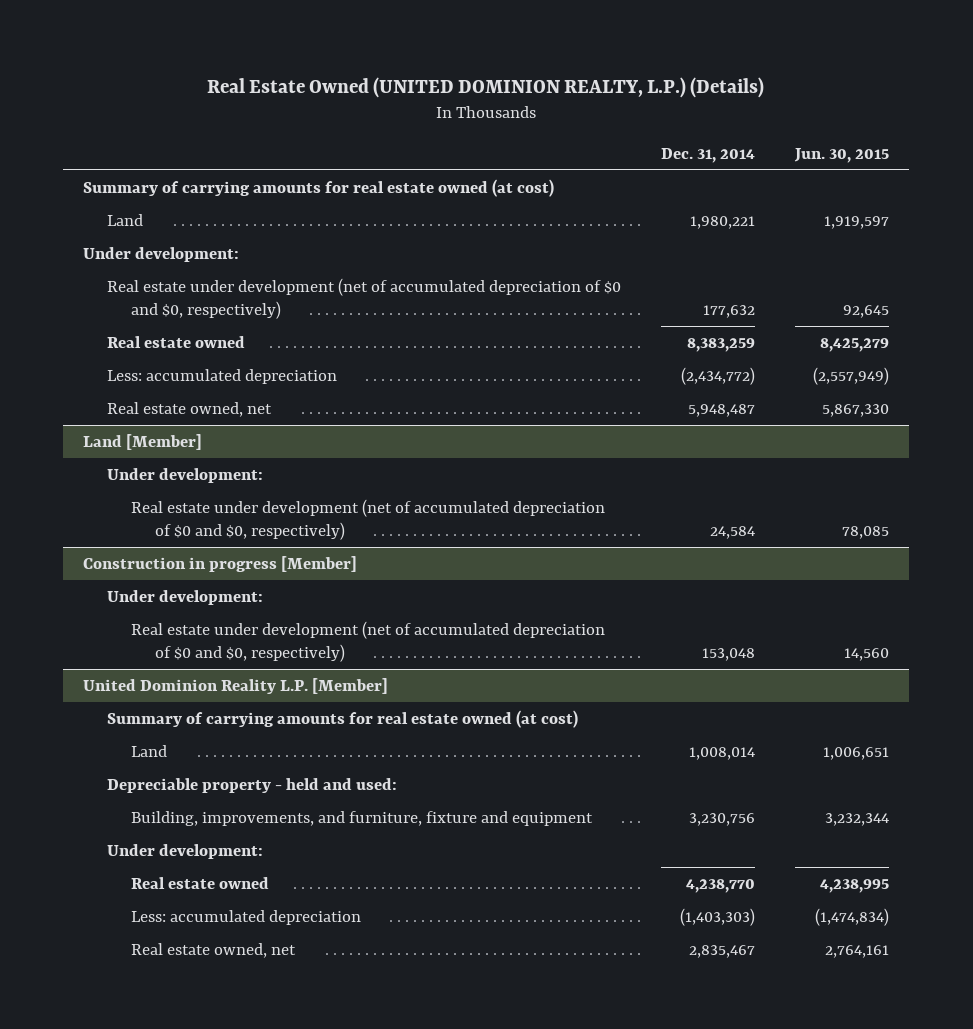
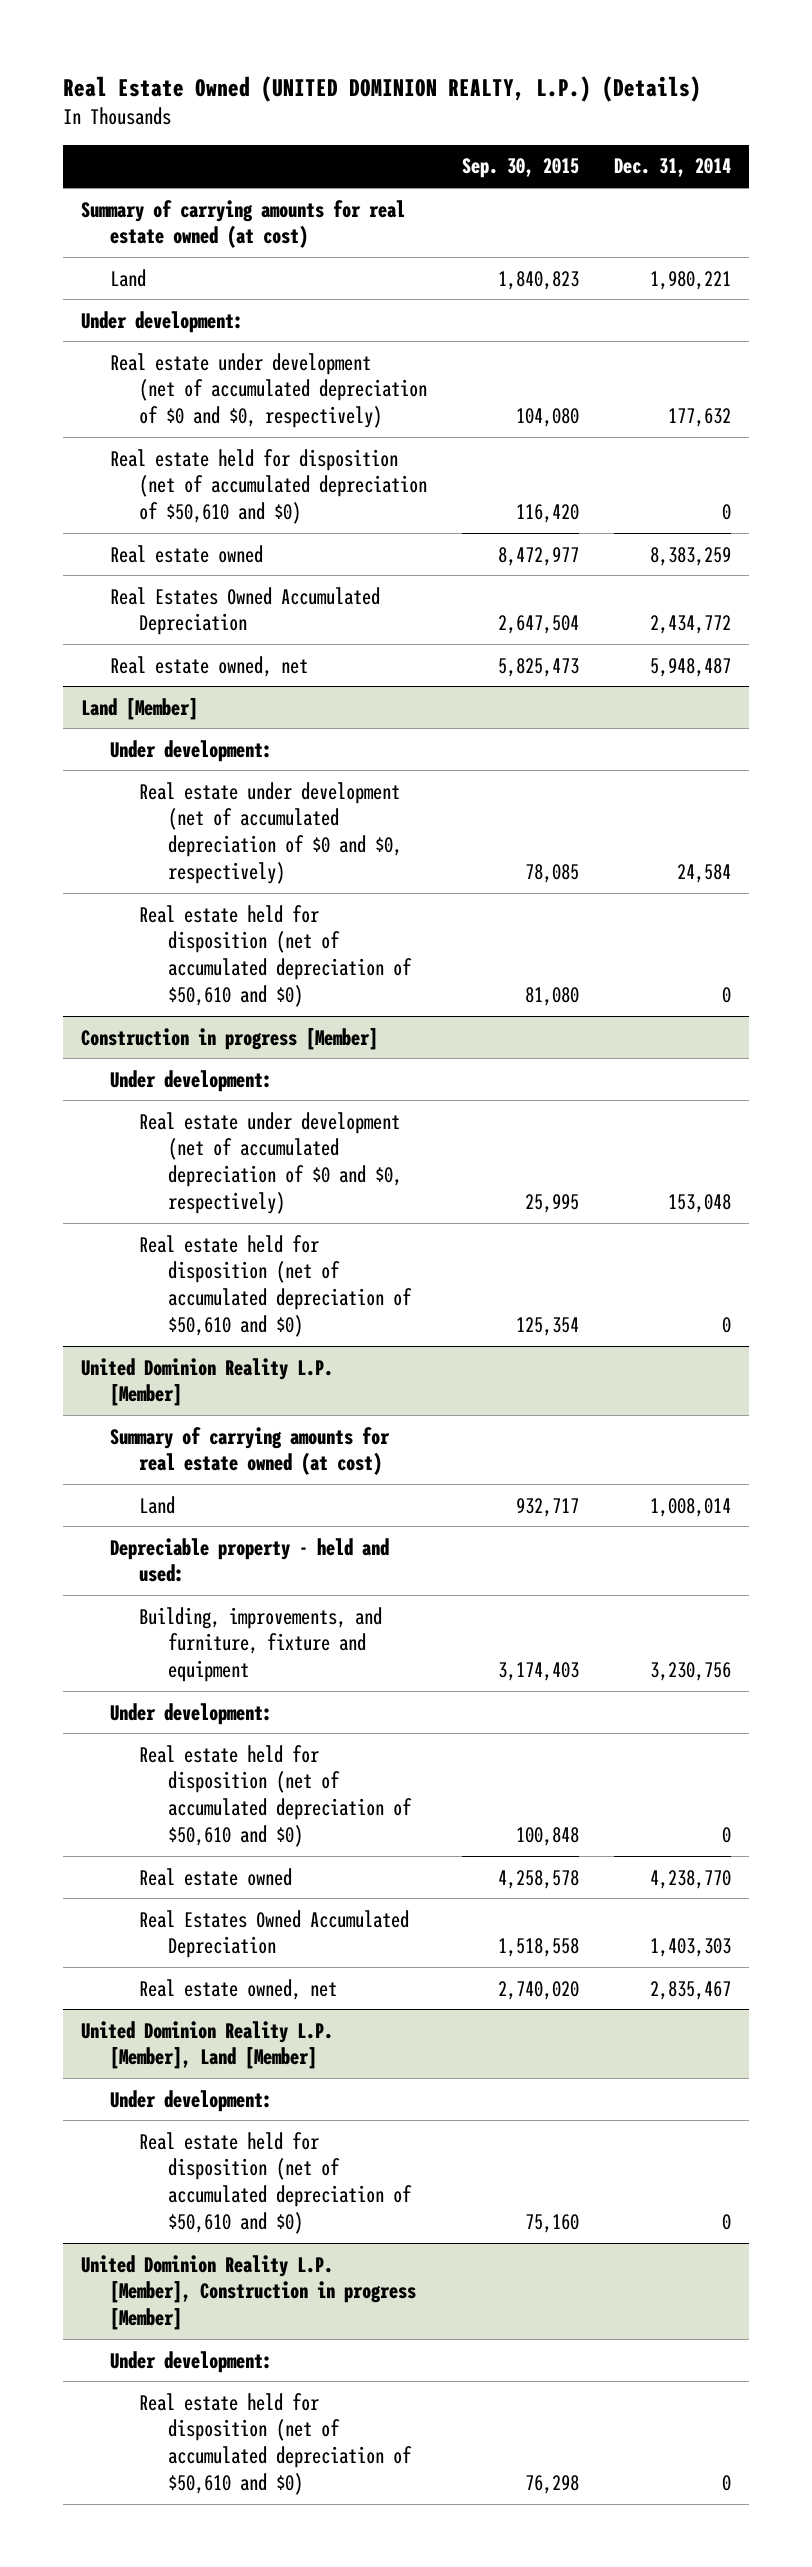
- | Dec. 31, 2014 | Jun. 30, 2015
+ | Sep. 30, 2015 | Dec. 31, 2014
+ Real estate held for disposition (net of accumulated depreciation of $50,610 and $0) | 116,420 | 0
- Less: accumulated depreciation | (2,434,772) | (2,557,949)
+ Real Estates Owned Accumulated Depreciation | 2,647,504 | 2,434,772
@ Land [Member]
+ Real estate held for disposition (net of accumulated depreciation of $50,610 and $0) | 81,080 | 0
@ Construction in progress [Member]
+ Real estate held for disposition (net of accumulated depreciation of $50,610 and $0) | 125,354 | 0
@ United Dominion Reality L.P. [Member]
+ Real estate held for disposition (net of accumulated depreciation of $50,610 and $0) | 100,848 | 0
- Less: accumulated depreciation | (1,403,303) | (1,474,834)
+ Real Estates Owned Accumulated Depreciation | 1,518,558 | 1,403,303
+ United Dominion Reality L.P. [Member], Land [Member]
+ Under development:
+ Real estate held for disposition (net of accumulated depreciation of $50,610 and $0) | 75,160 | 0
+ United Dominion Reality L.P. [Member], Construction in progress [Member]
+ Under development:
+ Real estate held for disposition (net of accumulated depreciation of $50,610 and $0) | 76,298 | 0

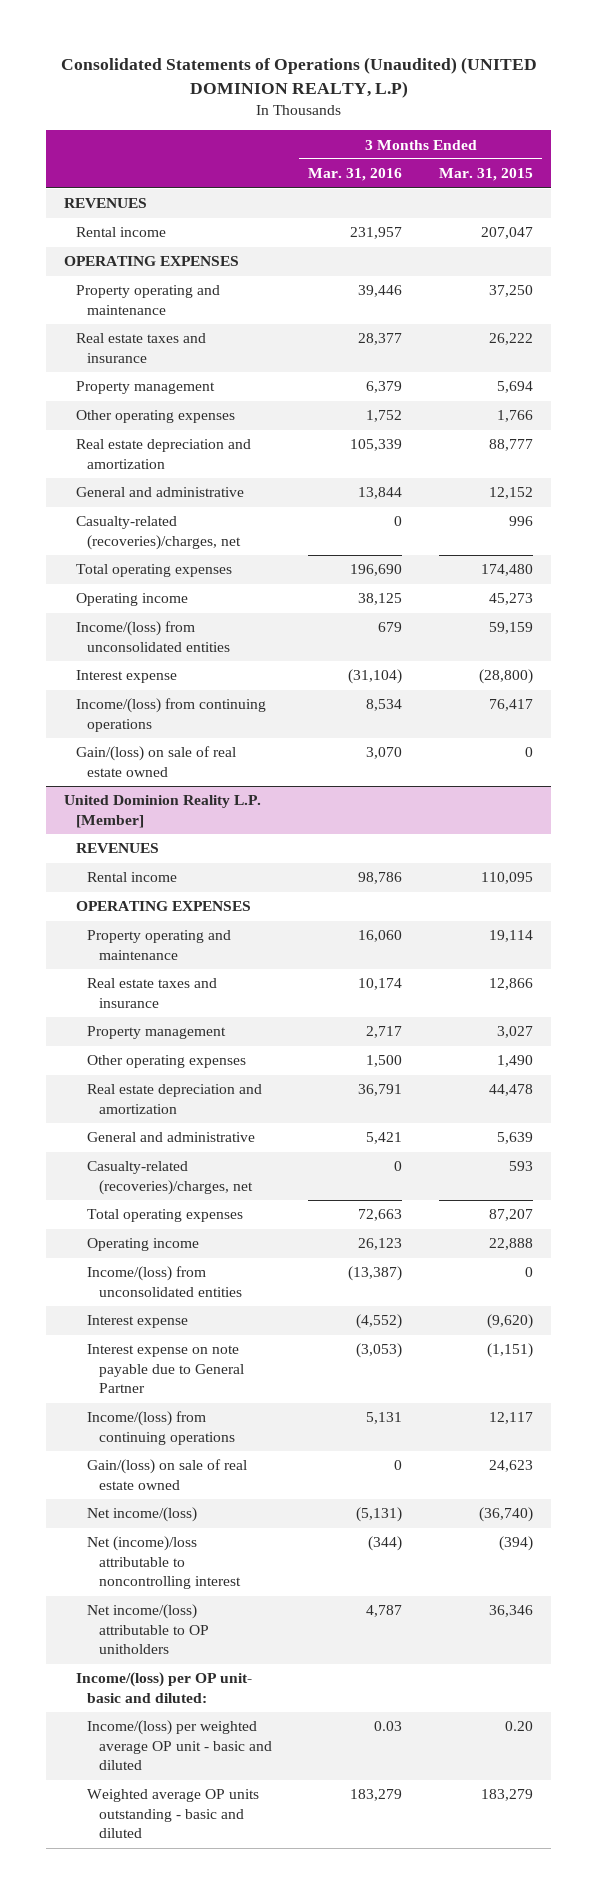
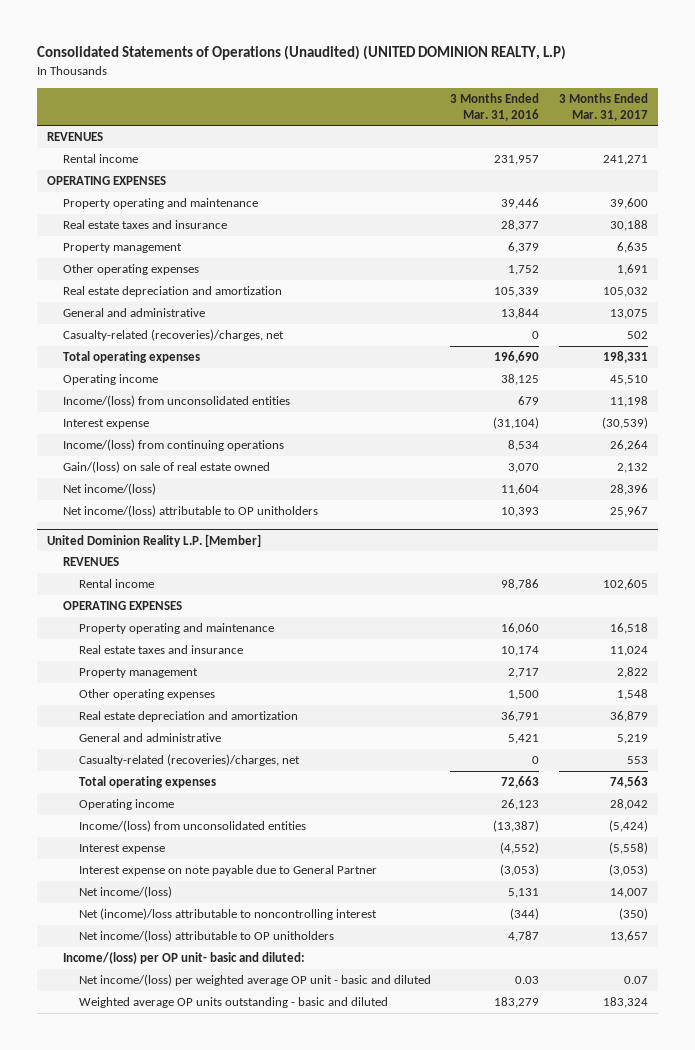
- | 3 Months Ended Mar. 31, 2016 | 3 Months Ended Mar. 31, 2015
+ | 3 Months Ended Mar. 31, 2016 | 3 Months Ended Mar. 31, 2017
+ Net income/(loss) | 11,604 | 28,396
+ Net income/(loss) attributable to OP unitholders | 10,393 | 25,967
@ United Dominion Reality L.P. [Member]
- Income/(loss) from continuing operations | 5,131 | 12,117
- Gain/(loss) on sale of real estate owned | 0 | 24,623
- Net income/(loss) | (5,131) | (36,740)
+ Net income/(loss) | 5,131 | 14,007
- Income/(loss) per weighted average OP unit - basic and diluted | 0.03 | 0.20
+ Net income/(loss) per weighted average OP unit - basic and diluted | 0.03 | 0.07

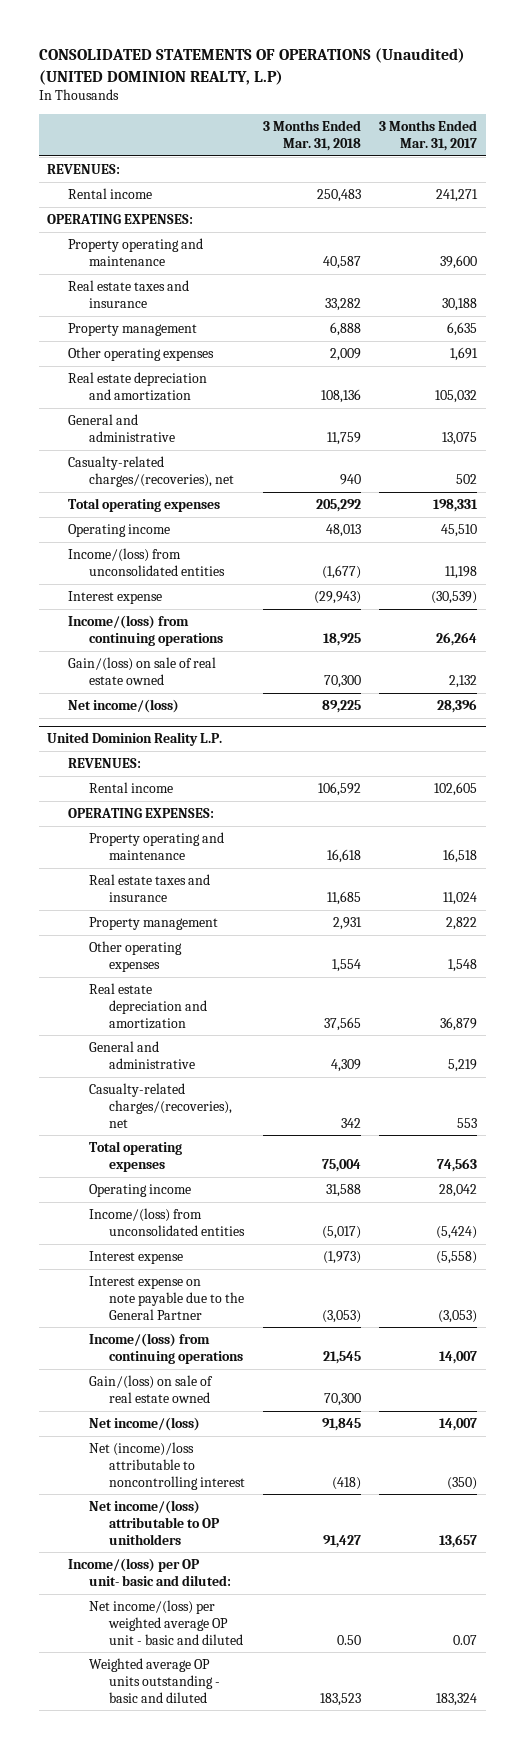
- Consolidated Statements of Operations (Unaudited) (UNITED DOMINION REALTY, L.P)
+ CONSOLIDATED STATEMENTS OF OPERATIONS (Unaudited) (UNITED DOMINION REALTY, L.P)
- | 3 Months Ended Mar. 31, 2016 | 3 Months Ended Mar. 31, 2017
+ | 3 Months Ended Mar. 31, 2018 | 3 Months Ended Mar. 31, 2017
- REVENUES
+ REVENUES:
- OPERATING EXPENSES
+ OPERATING EXPENSES:
- Casualty-related (recoveries)/charges, net | 0 | 502
+ Casualty-related charges/(recoveries), net | 940 | 502
- Net income/(loss) attributable to OP unitholders | 10,393 | 25,967
- United Dominion Reality L.P. [Member]
- REVENUES
+ United Dominion Reality L.P.
+ REVENUES:
- OPERATING EXPENSES
+ OPERATING EXPENSES:
- Casualty-related (recoveries)/charges, net | 0 | 553
+ Casualty-related charges/(recoveries), net | 342 | 553
- Interest expense on note payable due to General Partner | (3,053) | (3,053)
+ Interest expense on note payable due to the General Partner | (3,053) | (3,053)
+ Income/(loss) from continuing operations | 21,545 | 14,007
+ Gain/(loss) on sale of real estate owned | 70,300 |

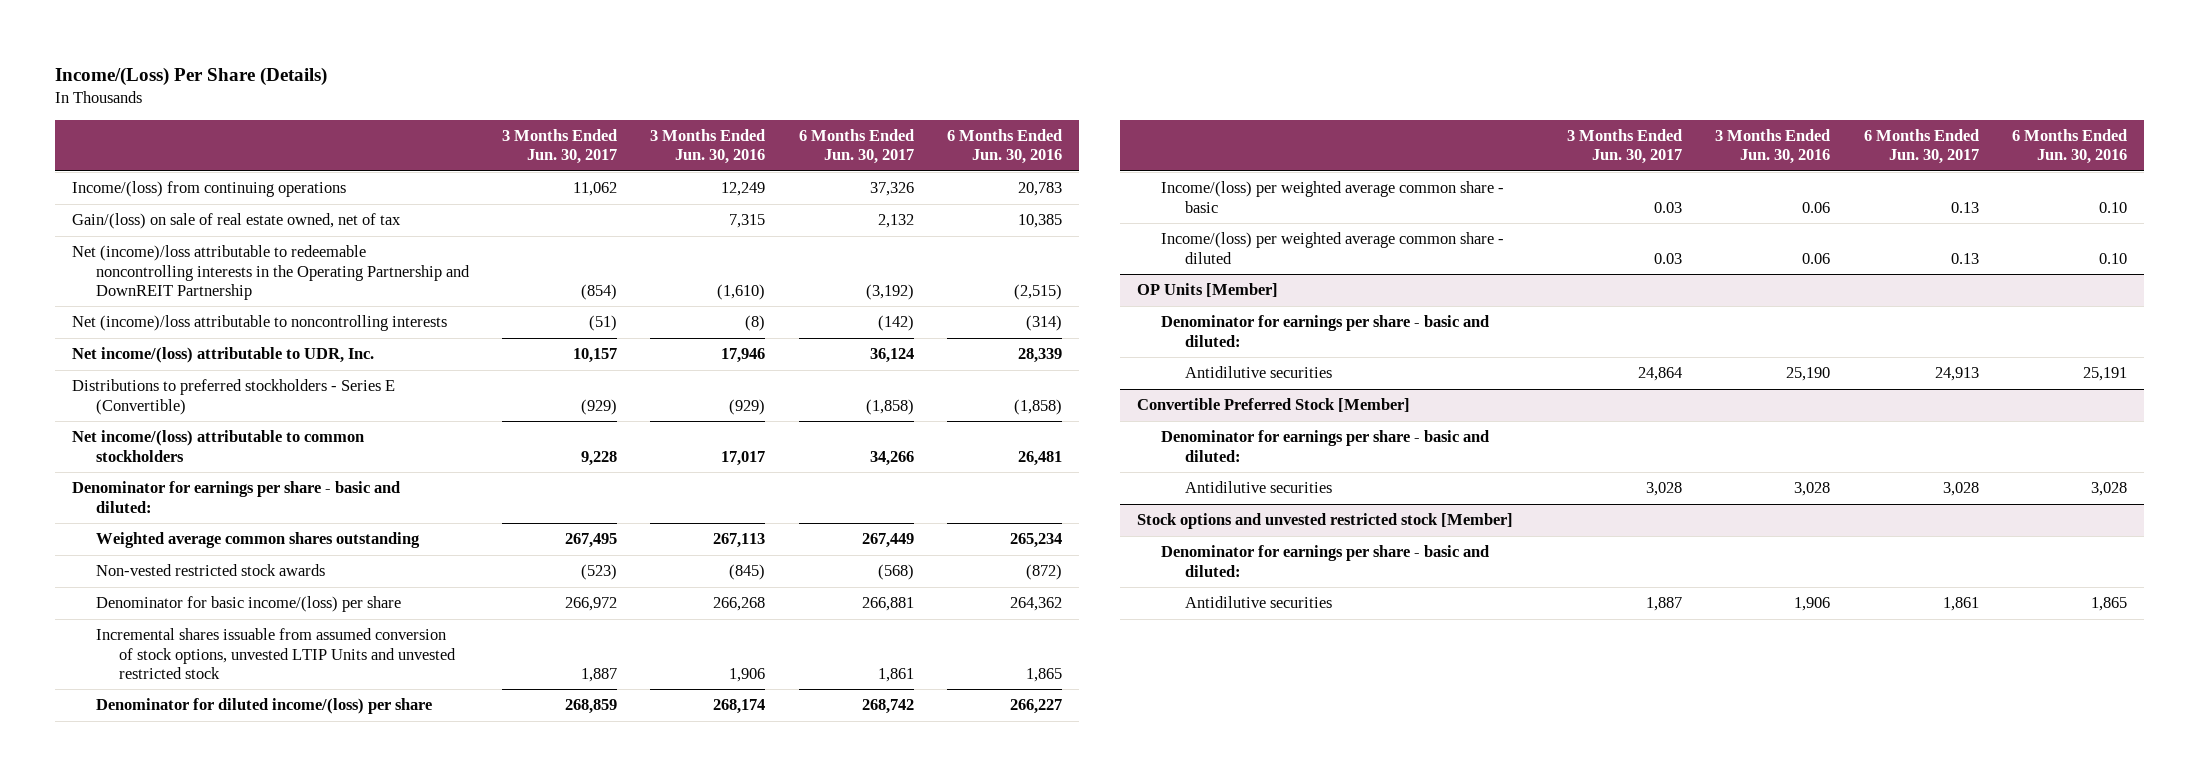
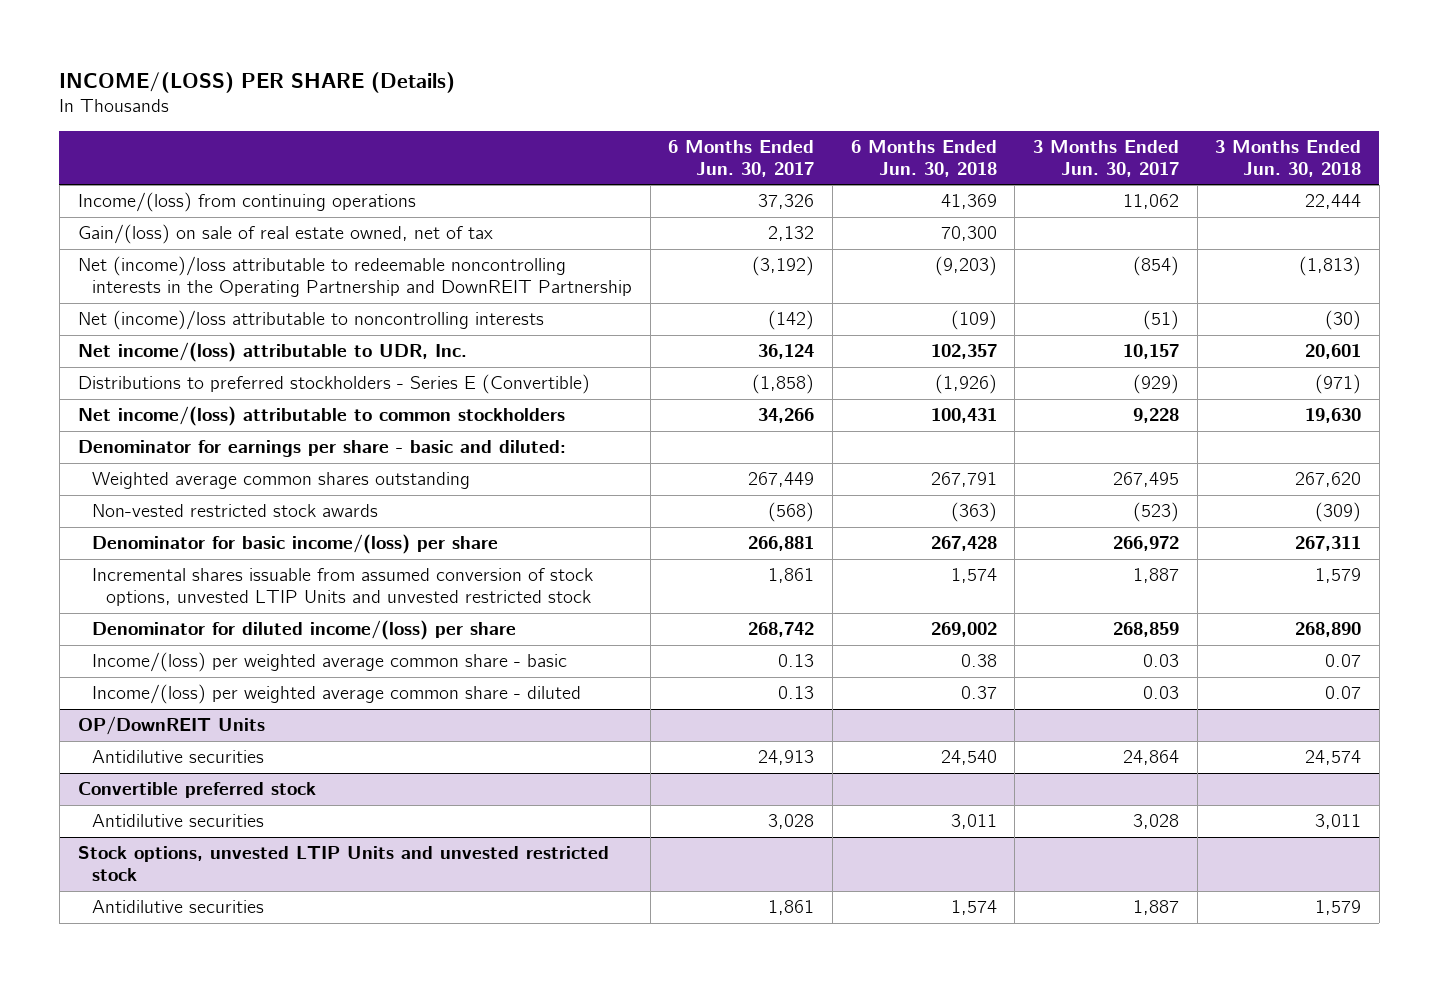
- Income/(Loss) Per Share (Details)
+ INCOME/(LOSS) PER SHARE (Details)
- | 3 Months Ended Jun. 30, 2017 | 3 Months Ended Jun. 30, 2016 | 6 Months Ended Jun. 30, 2017 | 6 Months Ended Jun. 30, 2016
+ | 6 Months Ended Jun. 30, 2017 | 6 Months Ended Jun. 30, 2018 | 3 Months Ended Jun. 30, 2017 | 3 Months Ended Jun. 30, 2018
- OP Units [Member]
- Denominator for earnings per share - basic and diluted:
+ OP/DownREIT Units
- Convertible Preferred Stock [Member]
- Denominator for earnings per share - basic and diluted:
+ Convertible preferred stock
- Stock options and unvested restricted stock [Member]
- Denominator for earnings per share - basic and diluted:
+ Stock options, unvested LTIP Units and unvested restricted stock

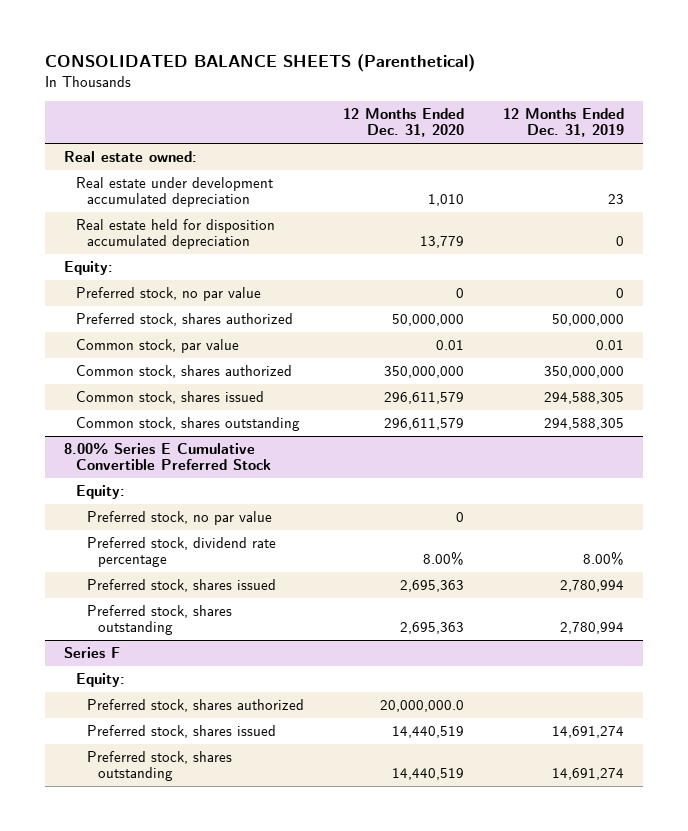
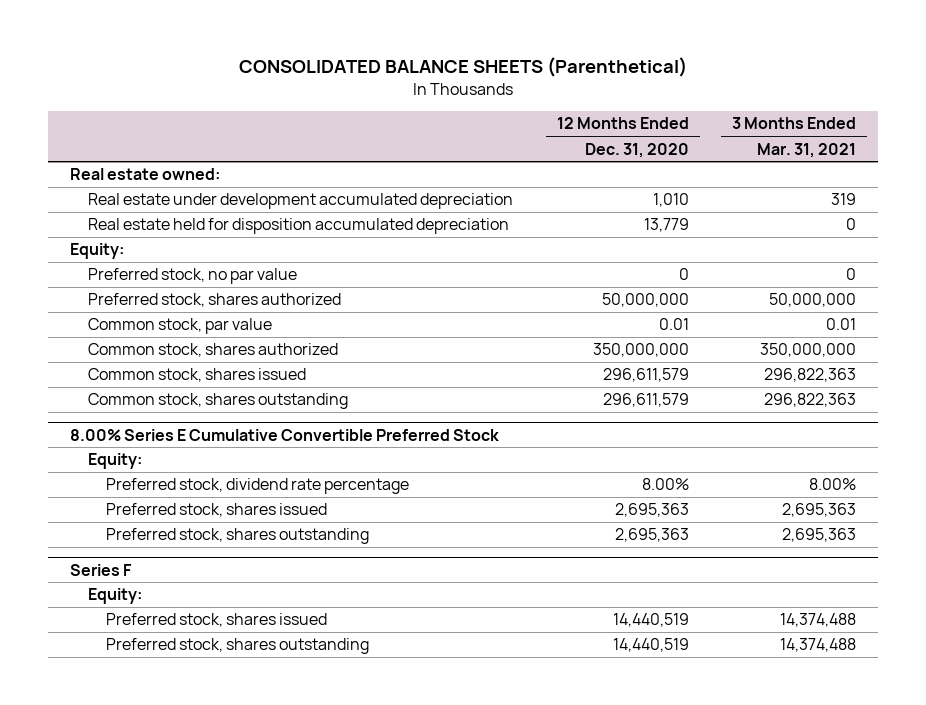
- | 12 Months Ended Dec. 31, 2020 | 12 Months Ended Dec. 31, 2019
+ | 12 Months Ended Dec. 31, 2020 | 3 Months Ended Mar. 31, 2021
@ 8.00% Series E Cumulative Convertible Preferred Stock
- Preferred stock, no par value | 0 |
@ Series F
- Preferred stock, shares authorized | 20,000,000.0 |

